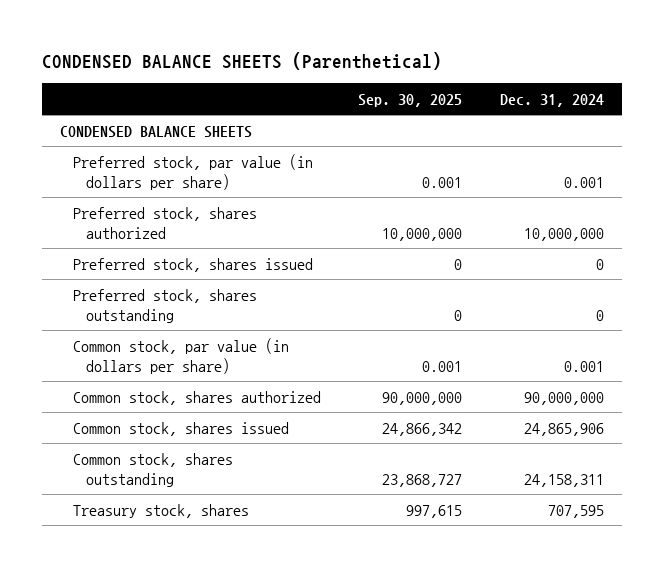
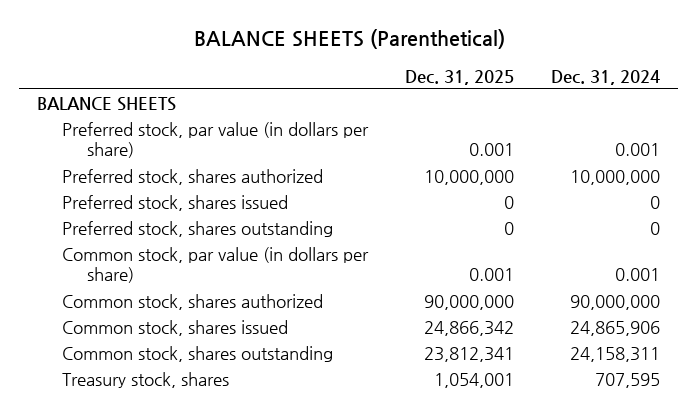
- CONDENSED BALANCE SHEETS (Parenthetical)
+ BALANCE SHEETS (Parenthetical)
- | Sep. 30, 2025 | Dec. 31, 2024
+ | Dec. 31, 2025 | Dec. 31, 2024
- CONDENSED BALANCE SHEETS
+ BALANCE SHEETS

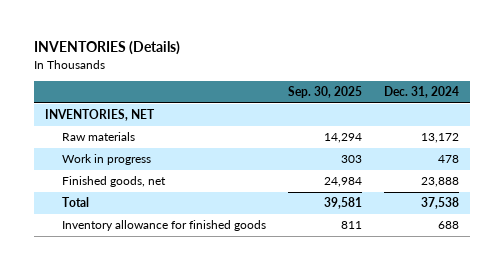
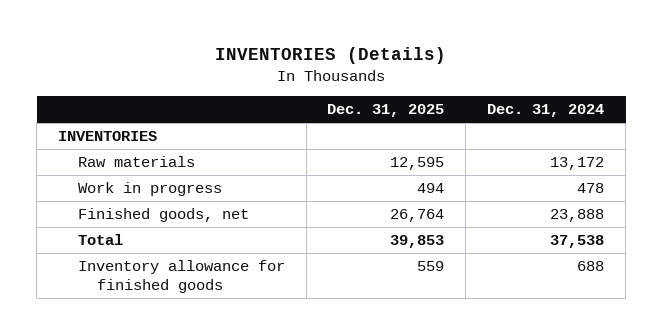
- | Sep. 30, 2025 | Dec. 31, 2024
+ | Dec. 31, 2025 | Dec. 31, 2024
- INVENTORIES, NET
+ INVENTORIES

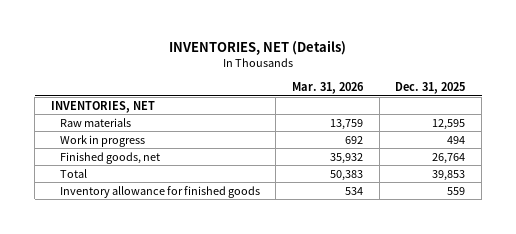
- INVENTORIES (Details)
+ INVENTORIES, NET (Details)
- | Dec. 31, 2025 | Dec. 31, 2024
+ | Mar. 31, 2026 | Dec. 31, 2025
- INVENTORIES
+ INVENTORIES, NET

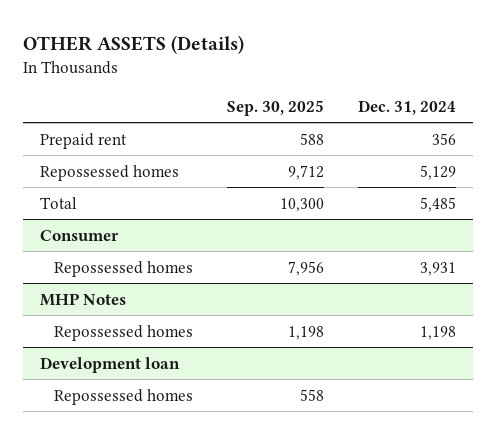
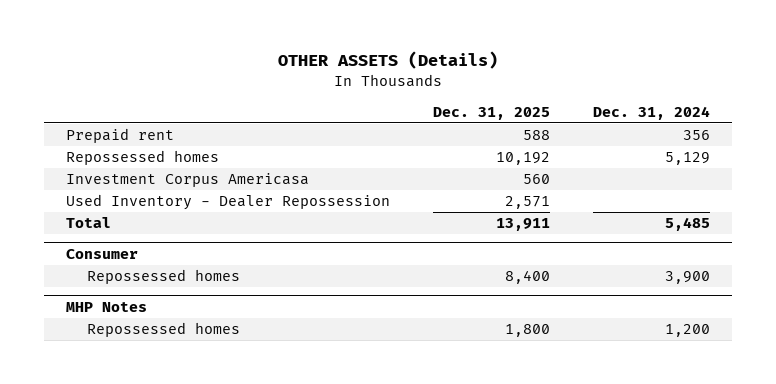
- | Sep. 30, 2025 | Dec. 31, 2024
+ | Dec. 31, 2025 | Dec. 31, 2024
+ Investment Corpus Americasa | 560 |
+ Used Inventory - Dealer Repossession | 2,571 |
@ Consumer
- Repossessed homes | 7,956 | 3,931
+ Repossessed homes | 8,400 | 3,900
@ MHP Notes
- Repossessed homes | 1,198 | 1,198
- Development loan
- Repossessed homes | 558 |
@ MHP Notes
+ Repossessed homes | 1,800 | 1,200

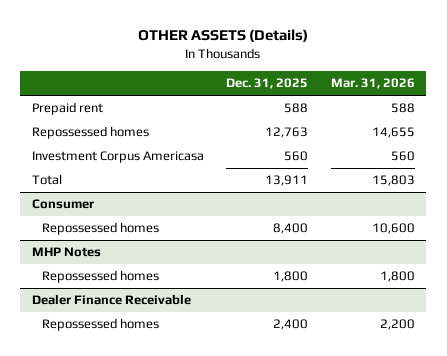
- | Dec. 31, 2025 | Dec. 31, 2024
+ | Dec. 31, 2025 | Mar. 31, 2026
- Repossessed homes | 10,192 | 5,129
+ Repossessed homes | 12,763 | 14,655
- Used Inventory - Dealer Repossession | 2,571 |
+ Dealer Finance Receivable
+ Repossessed homes | 2,400 | 2,200

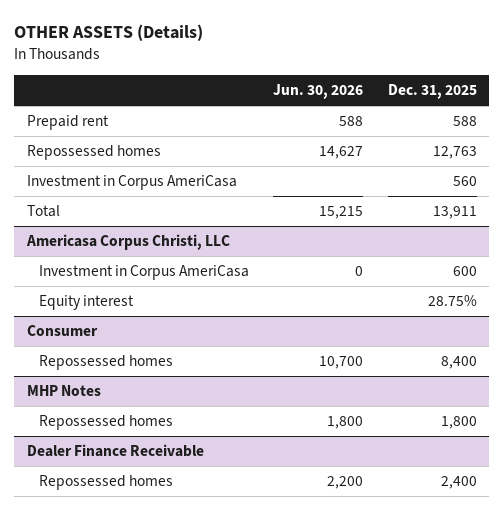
- | Dec. 31, 2025 | Mar. 31, 2026
+ | Jun. 30, 2026 | Dec. 31, 2025
- Investment Corpus Americasa | 560 | 560
+ Investment in Corpus AmeriCasa | | 560
+ Americasa Corpus Christi, LLC
+ Investment in Corpus AmeriCasa | 0 | 600
+ Equity interest | | 28.75%

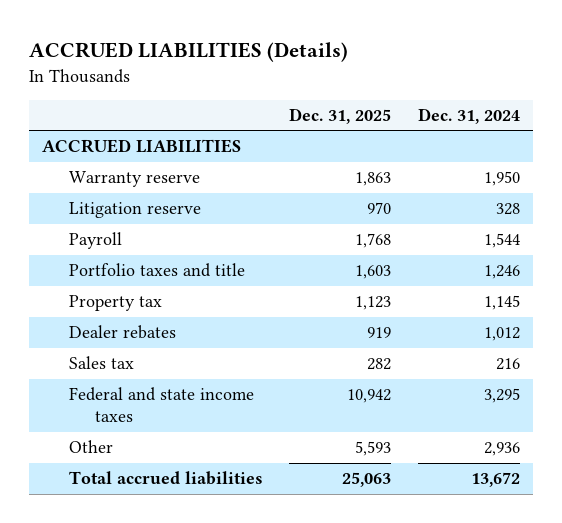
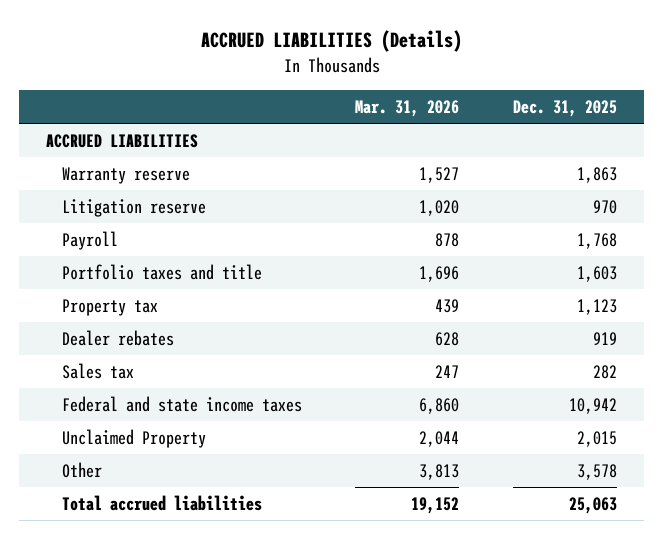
- | Dec. 31, 2025 | Dec. 31, 2024
+ | Mar. 31, 2026 | Dec. 31, 2025
- Other | 5,593 | 2,936
+ Unclaimed Property | 2,044 | 2,015
+ Other | 3,813 | 3,578

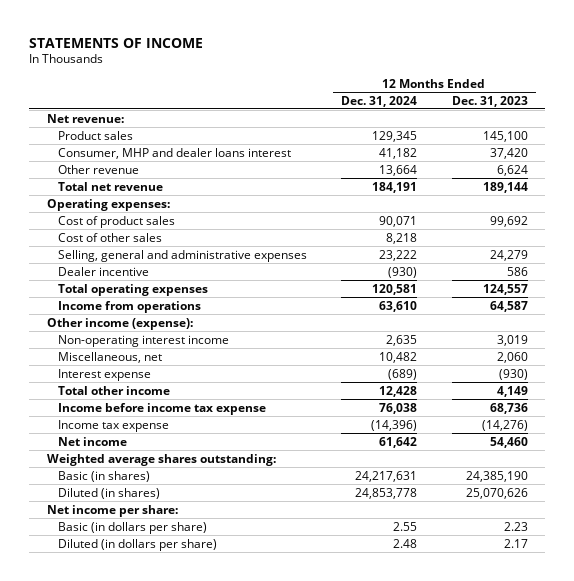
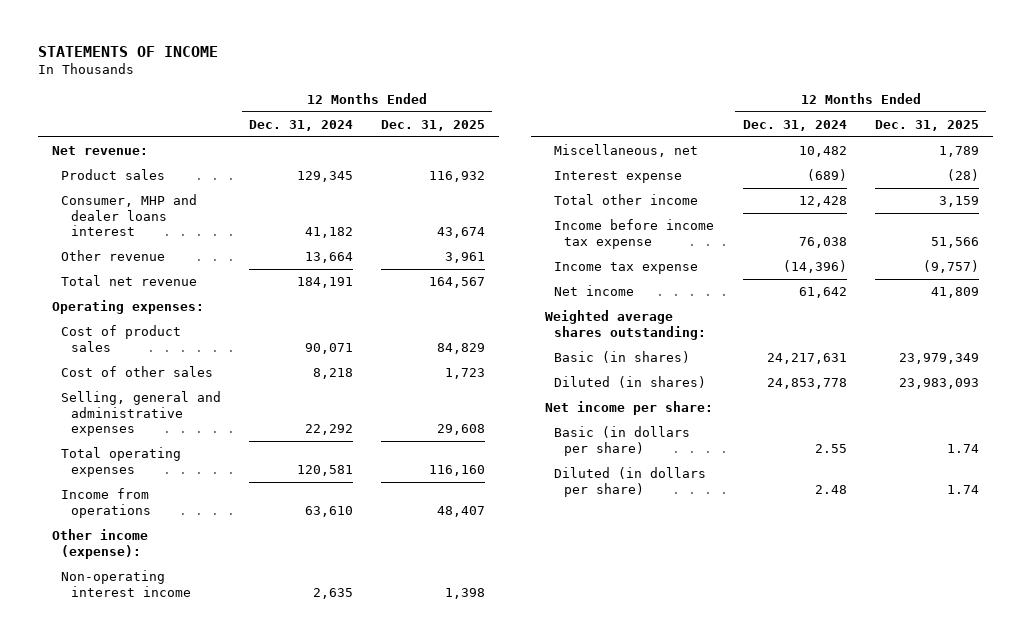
- | 12 Months Ended Dec. 31, 2024 | 12 Months Ended Dec. 31, 2023
+ | 12 Months Ended Dec. 31, 2024 | 12 Months Ended Dec. 31, 2025
- Selling, general and administrative expenses | 23,222 | 24,279
- Dealer incentive | (930) | 586
+ Selling, general and administrative expenses | 22,292 | 29,608

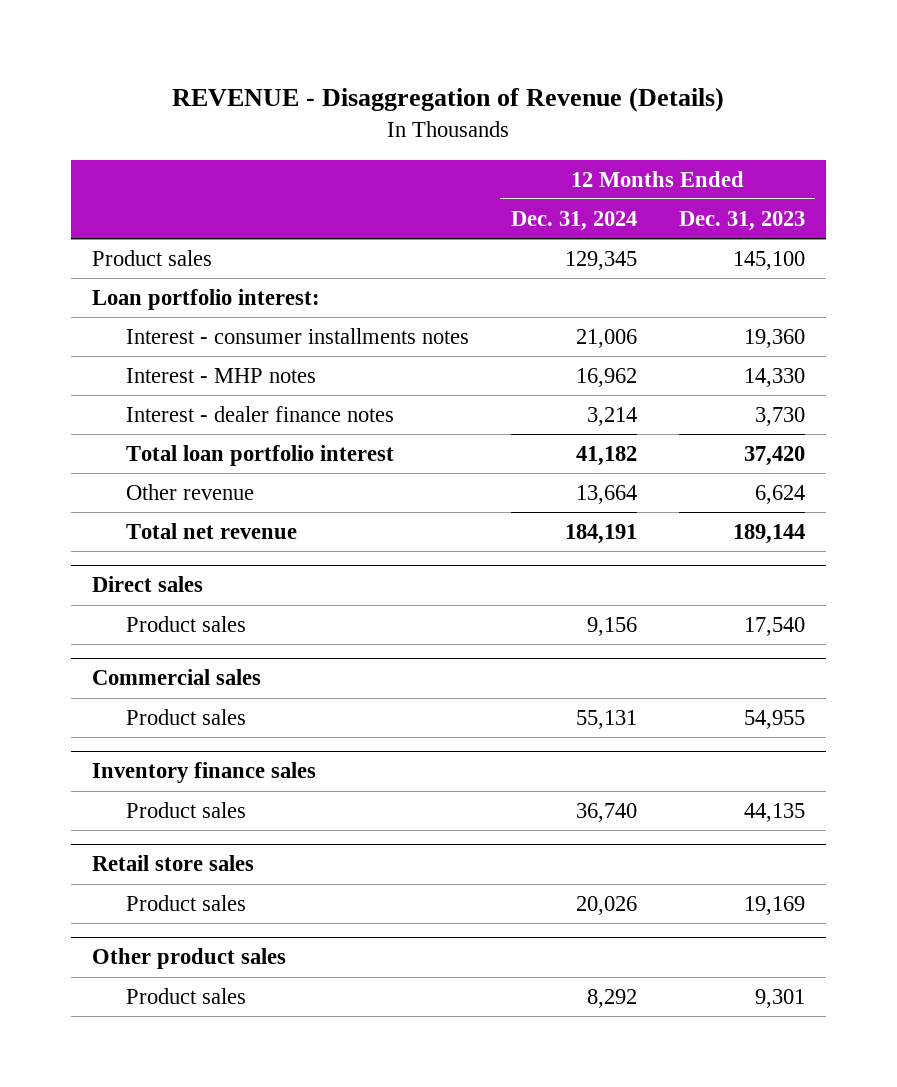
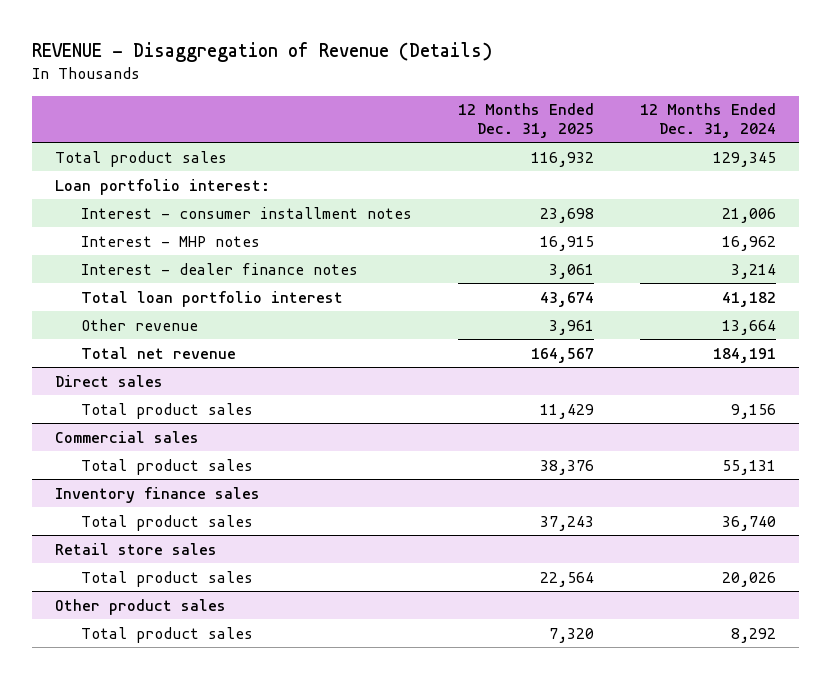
- | 12 Months Ended Dec. 31, 2024 | 12 Months Ended Dec. 31, 2023
+ | 12 Months Ended Dec. 31, 2025 | 12 Months Ended Dec. 31, 2024
- Product sales | 129,345 | 145,100
+ Total product sales | 116,932 | 129,345
- Interest - consumer installments notes | 21,006 | 19,360
+ Interest - consumer installment notes | 23,698 | 21,006
@ Direct sales
- Product sales | 9,156 | 17,540
+ Total product sales | 11,429 | 9,156
@ Commercial sales
- Product sales | 55,131 | 54,955
+ Total product sales | 38,376 | 55,131
@ Inventory finance sales
- Product sales | 36,740 | 44,135
+ Total product sales | 37,243 | 36,740
@ Retail store sales
- Product sales | 20,026 | 19,169
+ Total product sales | 22,564 | 20,026
@ Other product sales
- Product sales | 8,292 | 9,301
+ Total product sales | 7,320 | 8,292

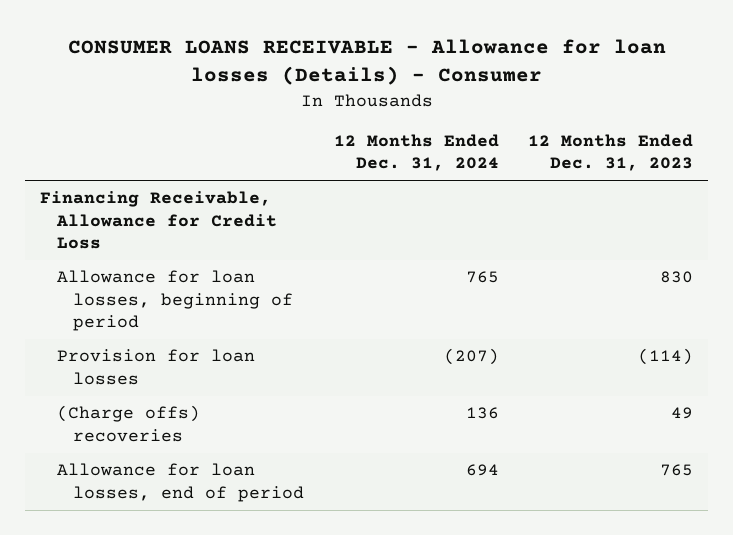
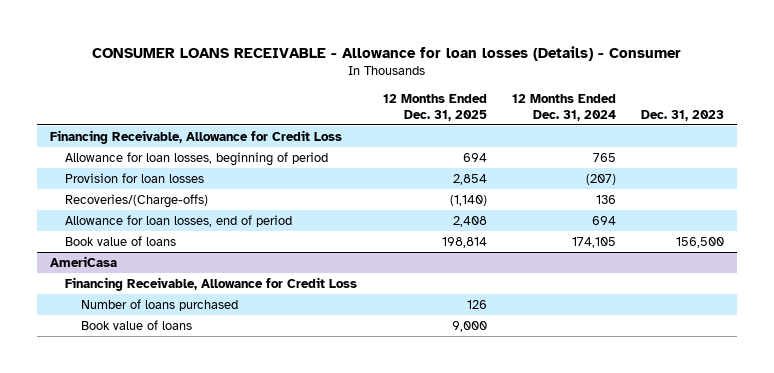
- | 12 Months Ended Dec. 31, 2024 | 12 Months Ended Dec. 31, 2023
+ | 12 Months Ended Dec. 31, 2025 | 12 Months Ended Dec. 31, 2024 | Dec. 31, 2023
- (Charge offs) recoveries | 136 | 49
+ Recoveries/(Charge-offs) | (1,140) | 136 |
+ Book value of loans | 198,814 | 174,105 | 156,500
+ AmeriCasa
+ Financing Receivable, Allowance for Credit Loss
+ Number of loans purchased | 126 | |
+ Book value of loans | 9,000 | |

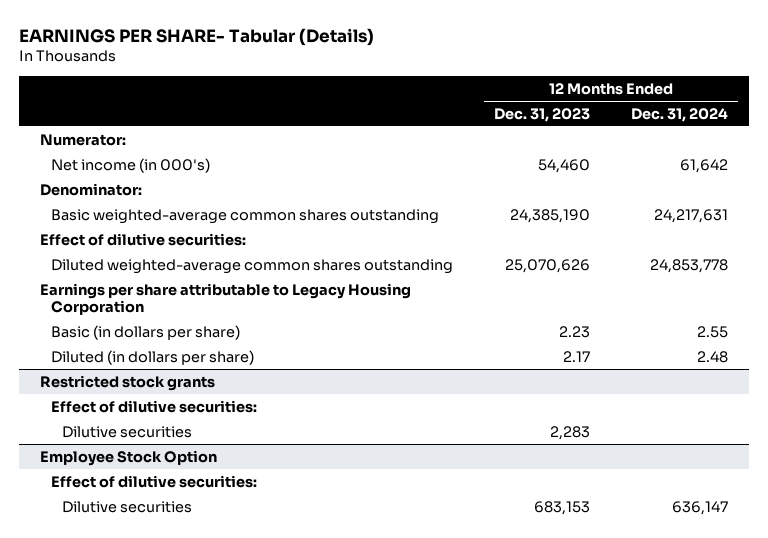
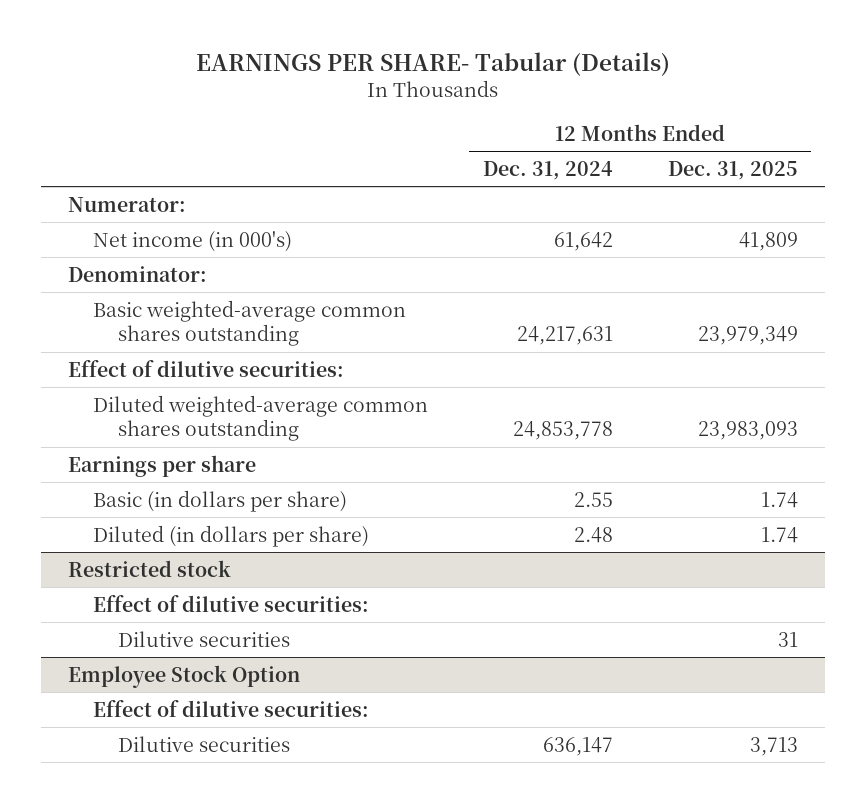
- | 12 Months Ended Dec. 31, 2023 | 12 Months Ended Dec. 31, 2024
+ | 12 Months Ended Dec. 31, 2024 | 12 Months Ended Dec. 31, 2025
- Earnings per share attributable to Legacy Housing Corporation
+ Earnings per share
- Restricted stock grants
+ Restricted stock

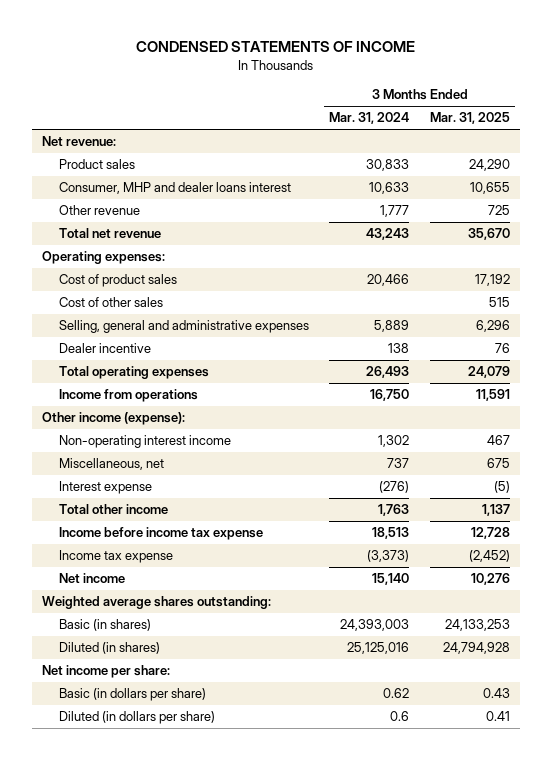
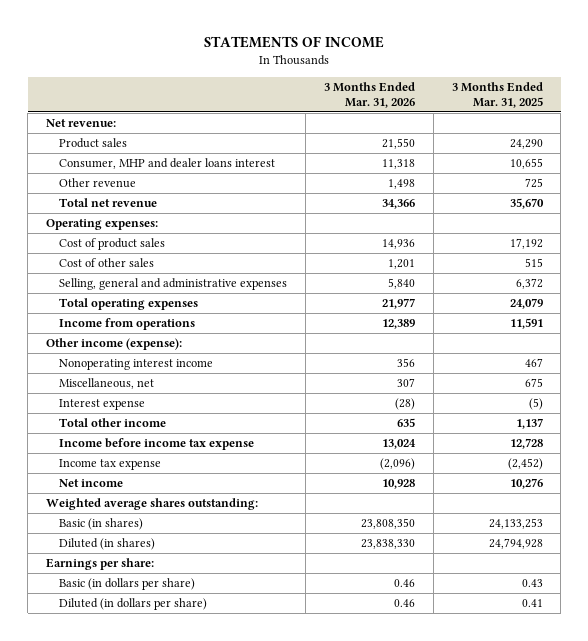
- CONDENSED STATEMENTS OF INCOME
+ STATEMENTS OF INCOME
- | 3 Months Ended Mar. 31, 2024 | 3 Months Ended Mar. 31, 2025
+ | 3 Months Ended Mar. 31, 2026 | 3 Months Ended Mar. 31, 2025
- Selling, general and administrative expenses | 5,889 | 6,296
- Dealer incentive | 138 | 76
+ Selling, general and administrative expenses | 5,840 | 6,372
- Non-operating interest income | 1,302 | 467
+ Nonoperating interest income | 356 | 467
- Net income per share:
+ Earnings per share:

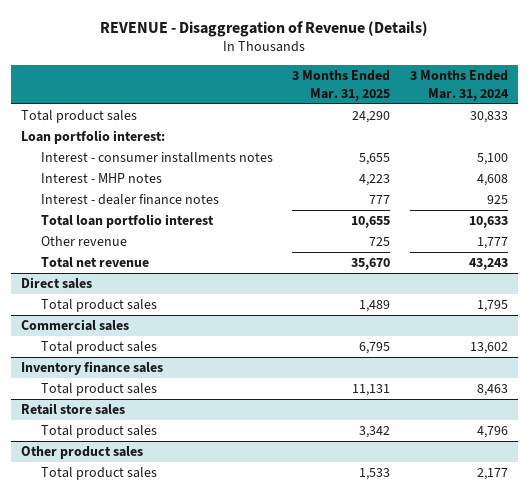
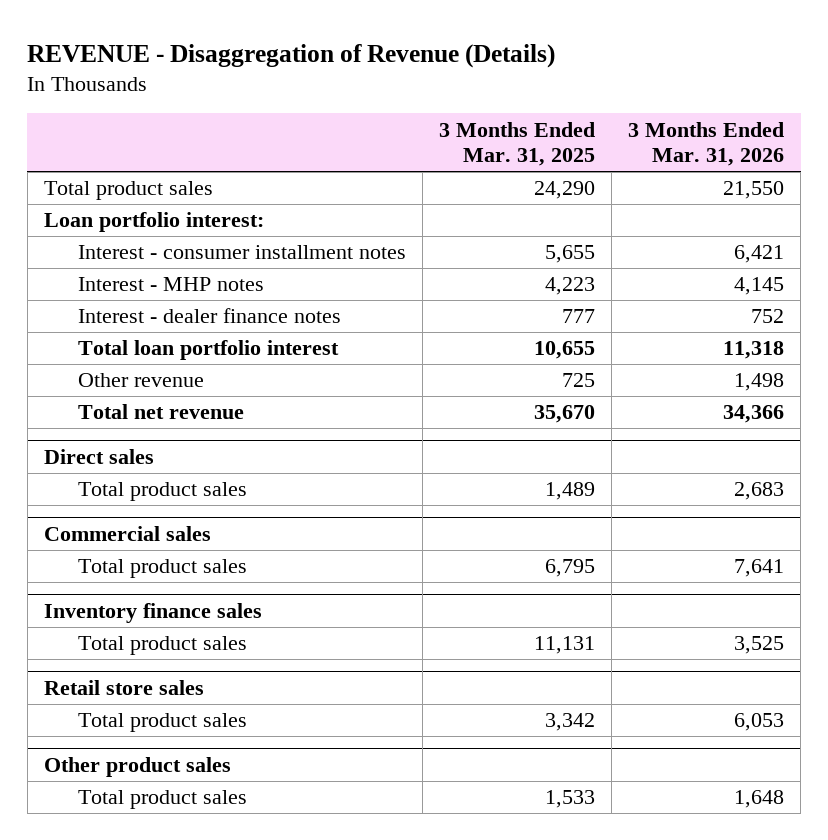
- | 3 Months Ended Mar. 31, 2025 | 3 Months Ended Mar. 31, 2024
+ | 3 Months Ended Mar. 31, 2025 | 3 Months Ended Mar. 31, 2026
- Interest - consumer installments notes | 5,655 | 5,100
+ Interest - consumer installment notes | 5,655 | 6,421

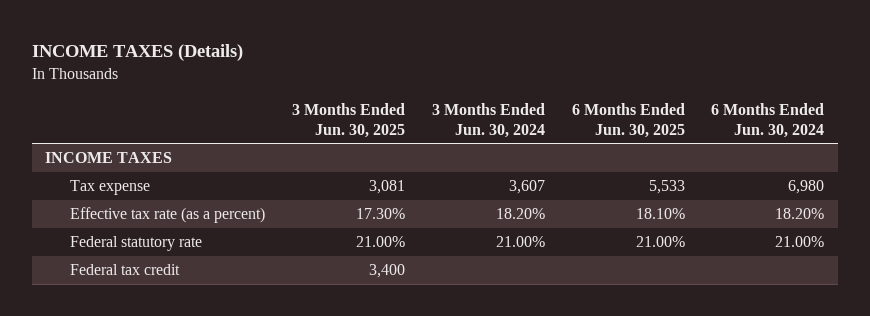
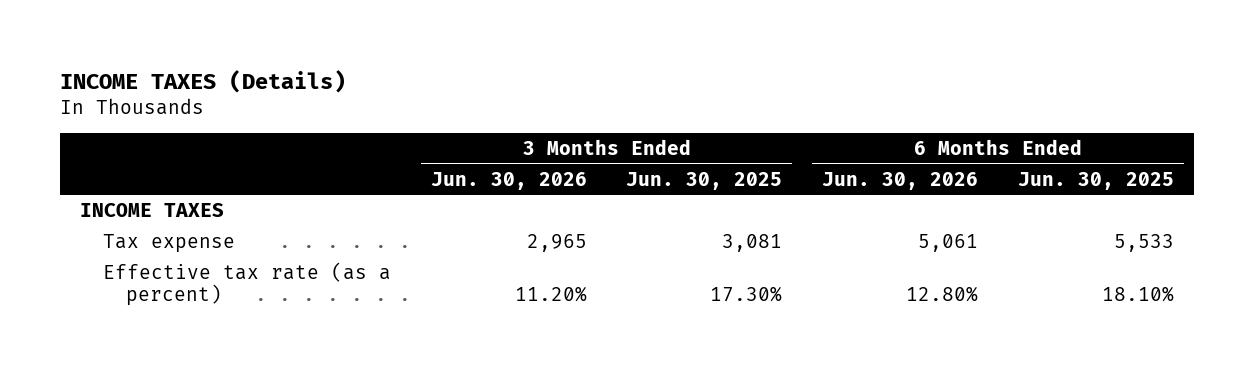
- | 3 Months Ended Jun. 30, 2025 | 3 Months Ended Jun. 30, 2024 | 6 Months Ended Jun. 30, 2025 | 6 Months Ended Jun. 30, 2024
+ | 3 Months Ended Jun. 30, 2026 | 3 Months Ended Jun. 30, 2025 | 6 Months Ended Jun. 30, 2026 | 6 Months Ended Jun. 30, 2025
- Federal statutory rate | 21.00% | 21.00% | 21.00% | 21.00%
- Federal tax credit | 3,400 | | |

